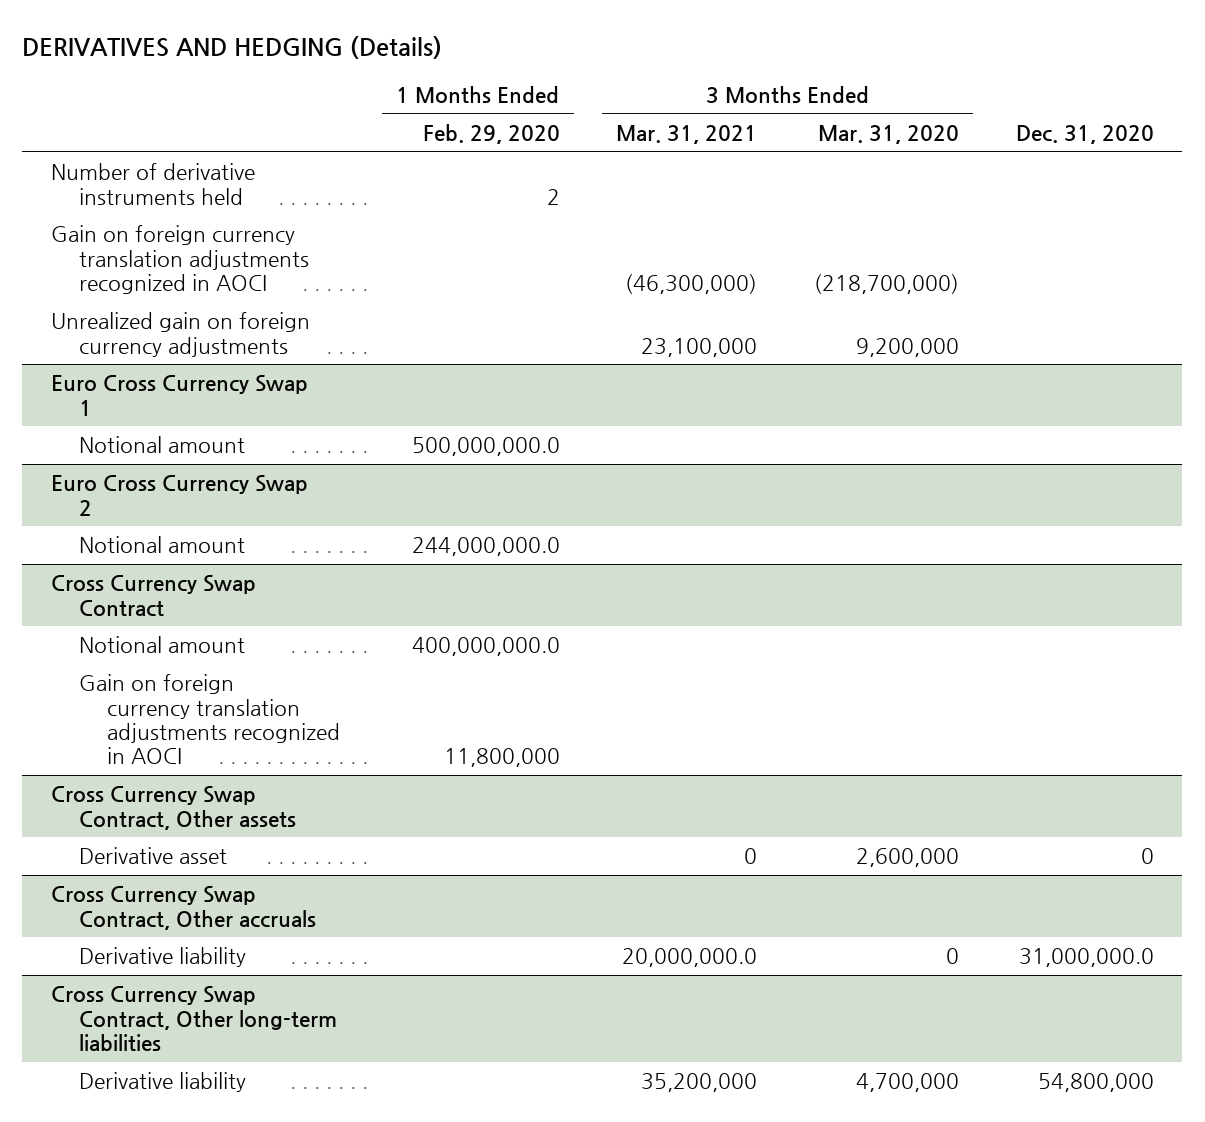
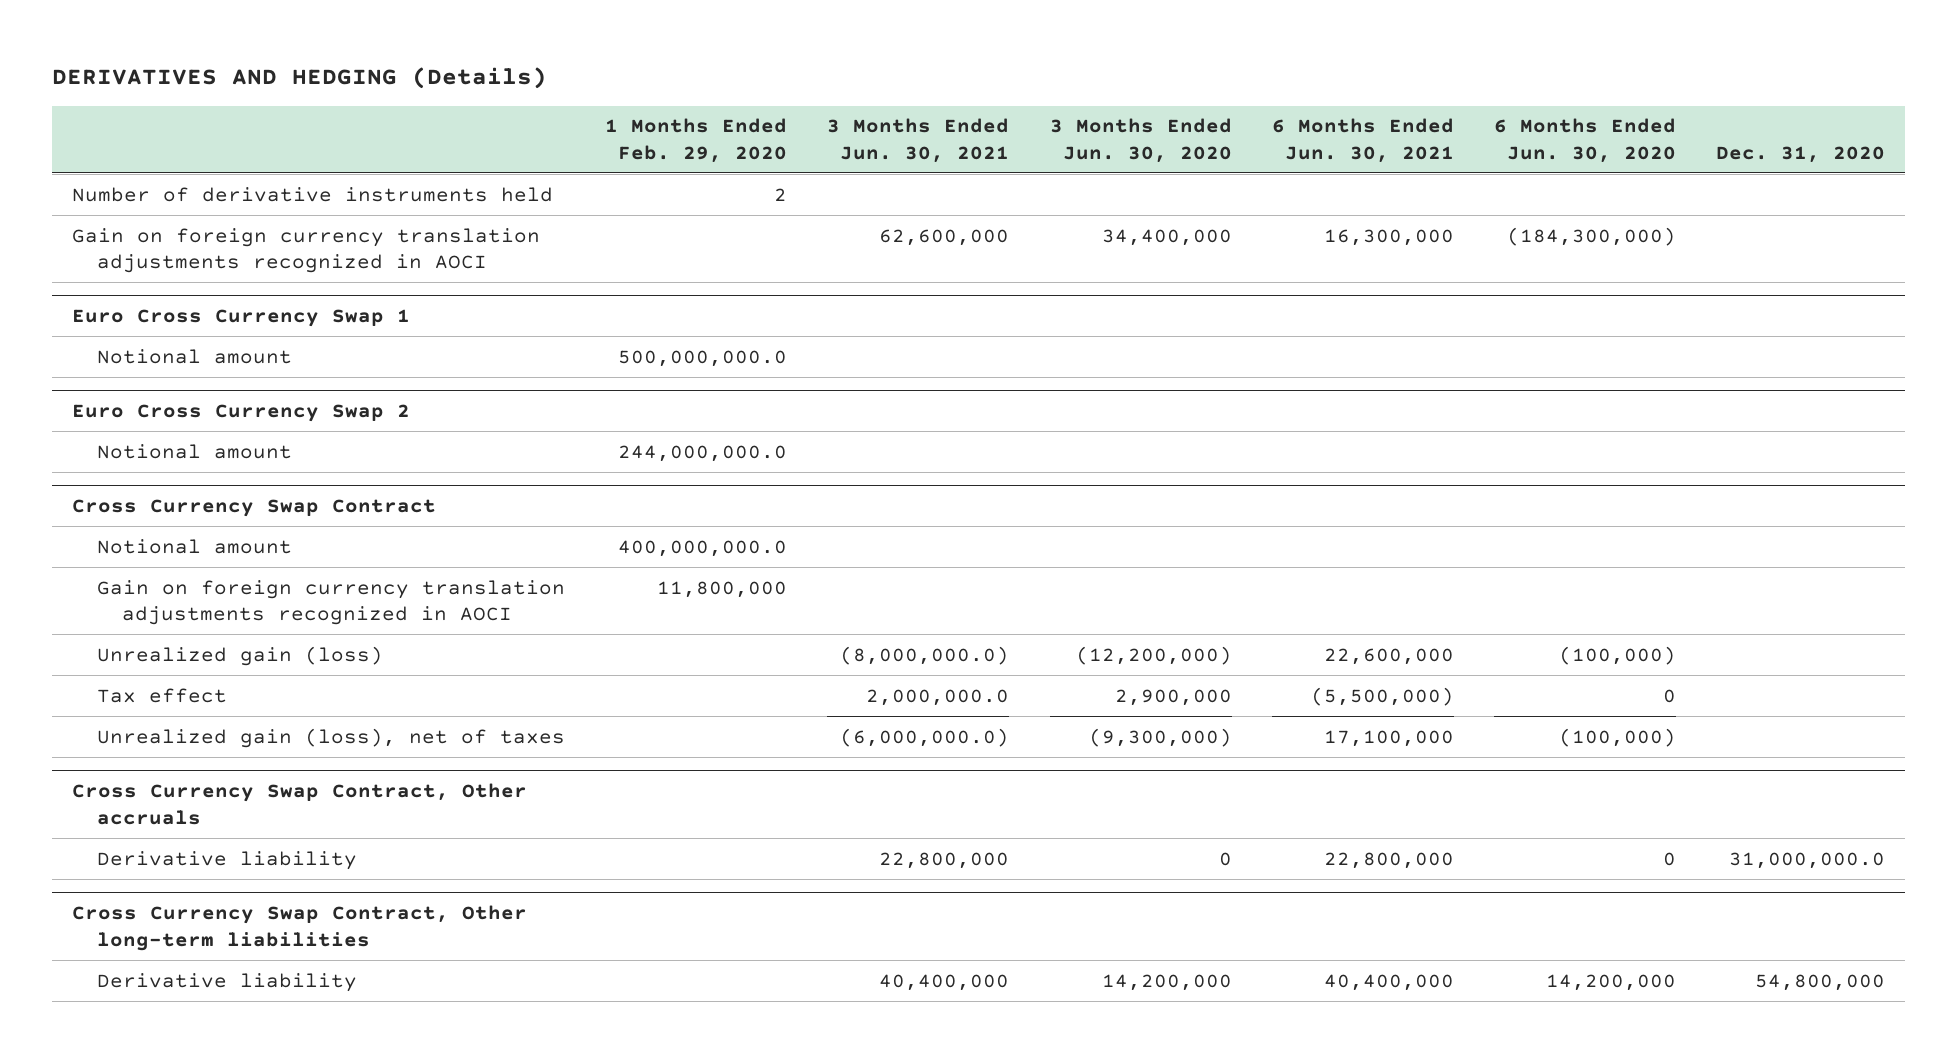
- | 1 Months Ended Feb. 29, 2020 | 3 Months Ended Mar. 31, 2021 | 3 Months Ended Mar. 31, 2020 | Dec. 31, 2020
+ | 1 Months Ended Feb. 29, 2020 | 3 Months Ended Jun. 30, 2021 | 3 Months Ended Jun. 30, 2020 | 6 Months Ended Jun. 30, 2021 | 6 Months Ended Jun. 30, 2020 | Dec. 31, 2020
- Unrealized gain on foreign currency adjustments | | 23,100,000 | 9,200,000 |
- Cross Currency Swap Contract, Other assets
- Derivative asset | | 0 | 2,600,000 | 0
@ Cross Currency Swap Contract
+ Unrealized gain (loss) | | (8,000,000.0) | (12,200,000) | 22,600,000 | (100,000) |
+ Tax effect | | 2,000,000.0 | 2,900,000 | (5,500,000) | 0 |
+ Unrealized gain (loss), net of taxes | | (6,000,000.0) | (9,300,000) | 17,100,000 | (100,000) |

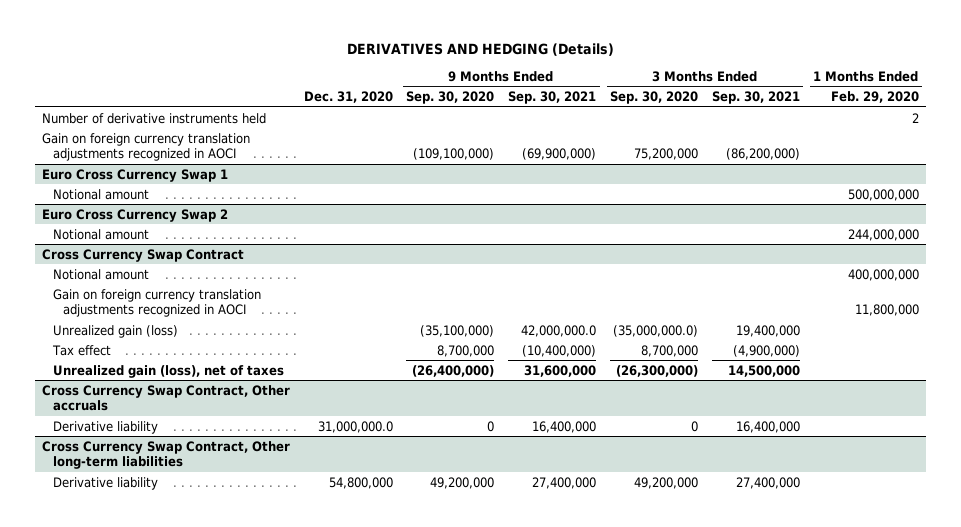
- | 1 Months Ended Feb. 29, 2020 | 3 Months Ended Jun. 30, 2021 | 3 Months Ended Jun. 30, 2020 | 6 Months Ended Jun. 30, 2021 | 6 Months Ended Jun. 30, 2020 | Dec. 31, 2020
+ | Dec. 31, 2020 | 9 Months Ended Sep. 30, 2020 | 9 Months Ended Sep. 30, 2021 | 3 Months Ended Sep. 30, 2020 | 3 Months Ended Sep. 30, 2021 | 1 Months Ended Feb. 29, 2020
@ Euro Cross Currency Swap 1
- Notional amount | 500,000,000.0 | | | | |
+ Notional amount | | | | | | 500,000,000
@ Euro Cross Currency Swap 2
- Notional amount | 244,000,000.0 | | | | |
+ Notional amount | | | | | | 244,000,000
@ Cross Currency Swap Contract
- Notional amount | 400,000,000.0 | | | | |
+ Notional amount | | | | | | 400,000,000

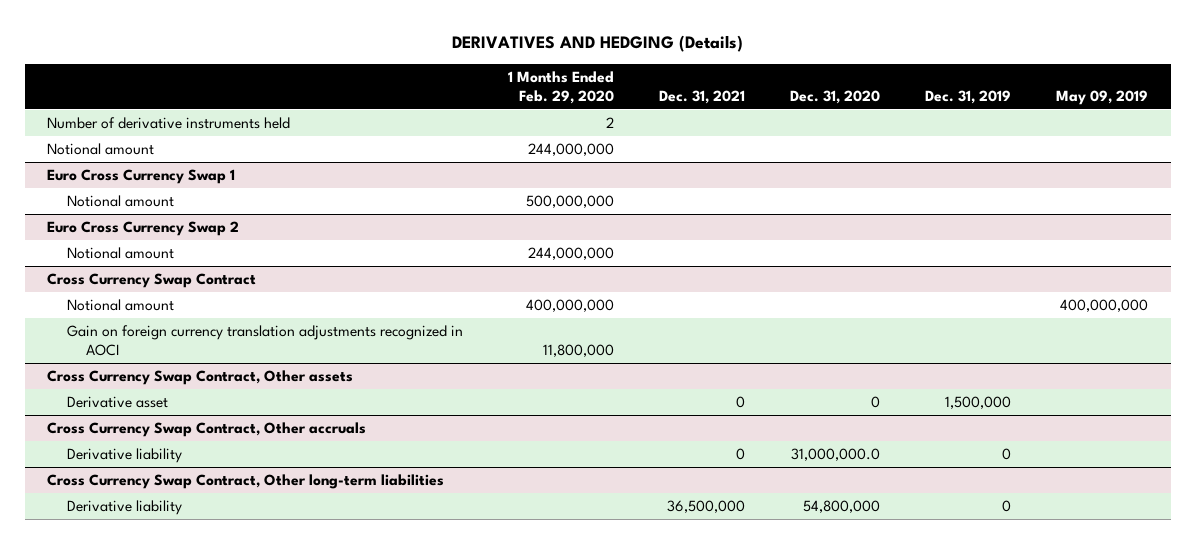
- | Dec. 31, 2020 | 9 Months Ended Sep. 30, 2020 | 9 Months Ended Sep. 30, 2021 | 3 Months Ended Sep. 30, 2020 | 3 Months Ended Sep. 30, 2021 | 1 Months Ended Feb. 29, 2020
+ | 1 Months Ended Feb. 29, 2020 | Dec. 31, 2021 | Dec. 31, 2020 | Dec. 31, 2019 | May 09, 2019
- Gain on foreign currency translation adjustments recognized in AOCI | | (109,100,000) | (69,900,000) | 75,200,000 | (86,200,000) |
+ Notional amount | 244,000,000 | | | |
@ Cross Currency Swap Contract
- Unrealized gain (loss) | | (35,100,000) | 42,000,000.0 | (35,000,000.0) | 19,400,000 |
- Tax effect | | 8,700,000 | (10,400,000) | 8,700,000 | (4,900,000) |
- Unrealized gain (loss), net of taxes | | (26,400,000) | 31,600,000 | (26,300,000) | 14,500,000 |
+ Cross Currency Swap Contract, Other assets
+ Derivative asset | | 0 | 0 | 1,500,000 |

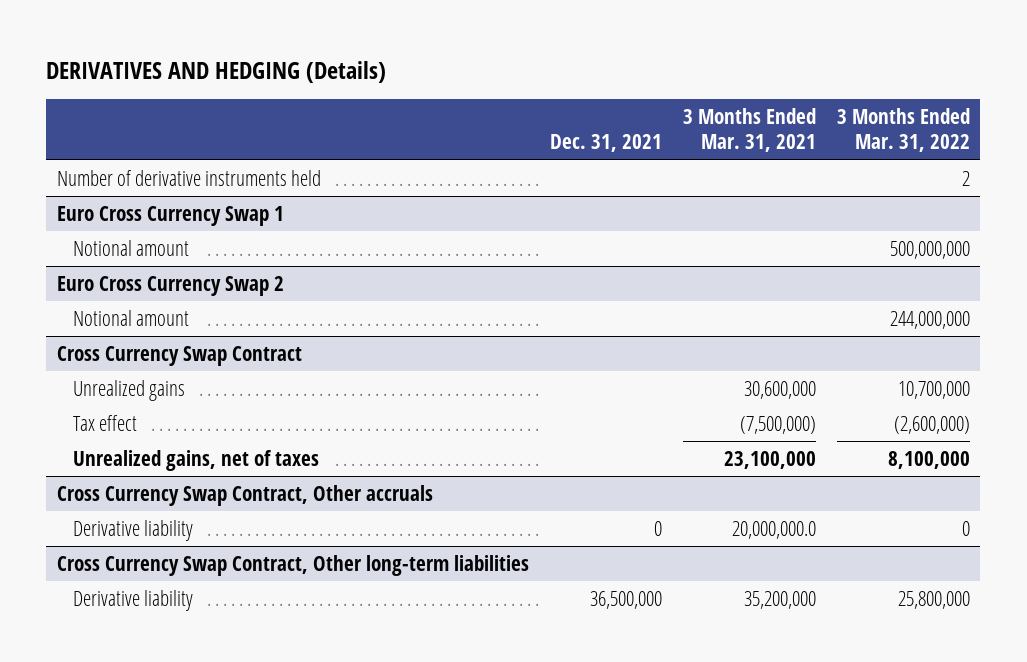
- | 1 Months Ended Feb. 29, 2020 | Dec. 31, 2021 | Dec. 31, 2020 | Dec. 31, 2019 | May 09, 2019
+ | Dec. 31, 2021 | 3 Months Ended Mar. 31, 2021 | 3 Months Ended Mar. 31, 2022
- Notional amount | 244,000,000 | | | |
@ Cross Currency Swap Contract
- Notional amount | 400,000,000 | | | | 400,000,000
- Gain on foreign currency translation adjustments recognized in AOCI | 11,800,000 | | | |
- Cross Currency Swap Contract, Other assets
- Derivative asset | | 0 | 0 | 1,500,000 |
@ Cross Currency Swap Contract
+ Unrealized gains | | 30,600,000 | 10,700,000
+ Tax effect | | (7,500,000) | (2,600,000)
+ Unrealized gains, net of taxes | | 23,100,000 | 8,100,000

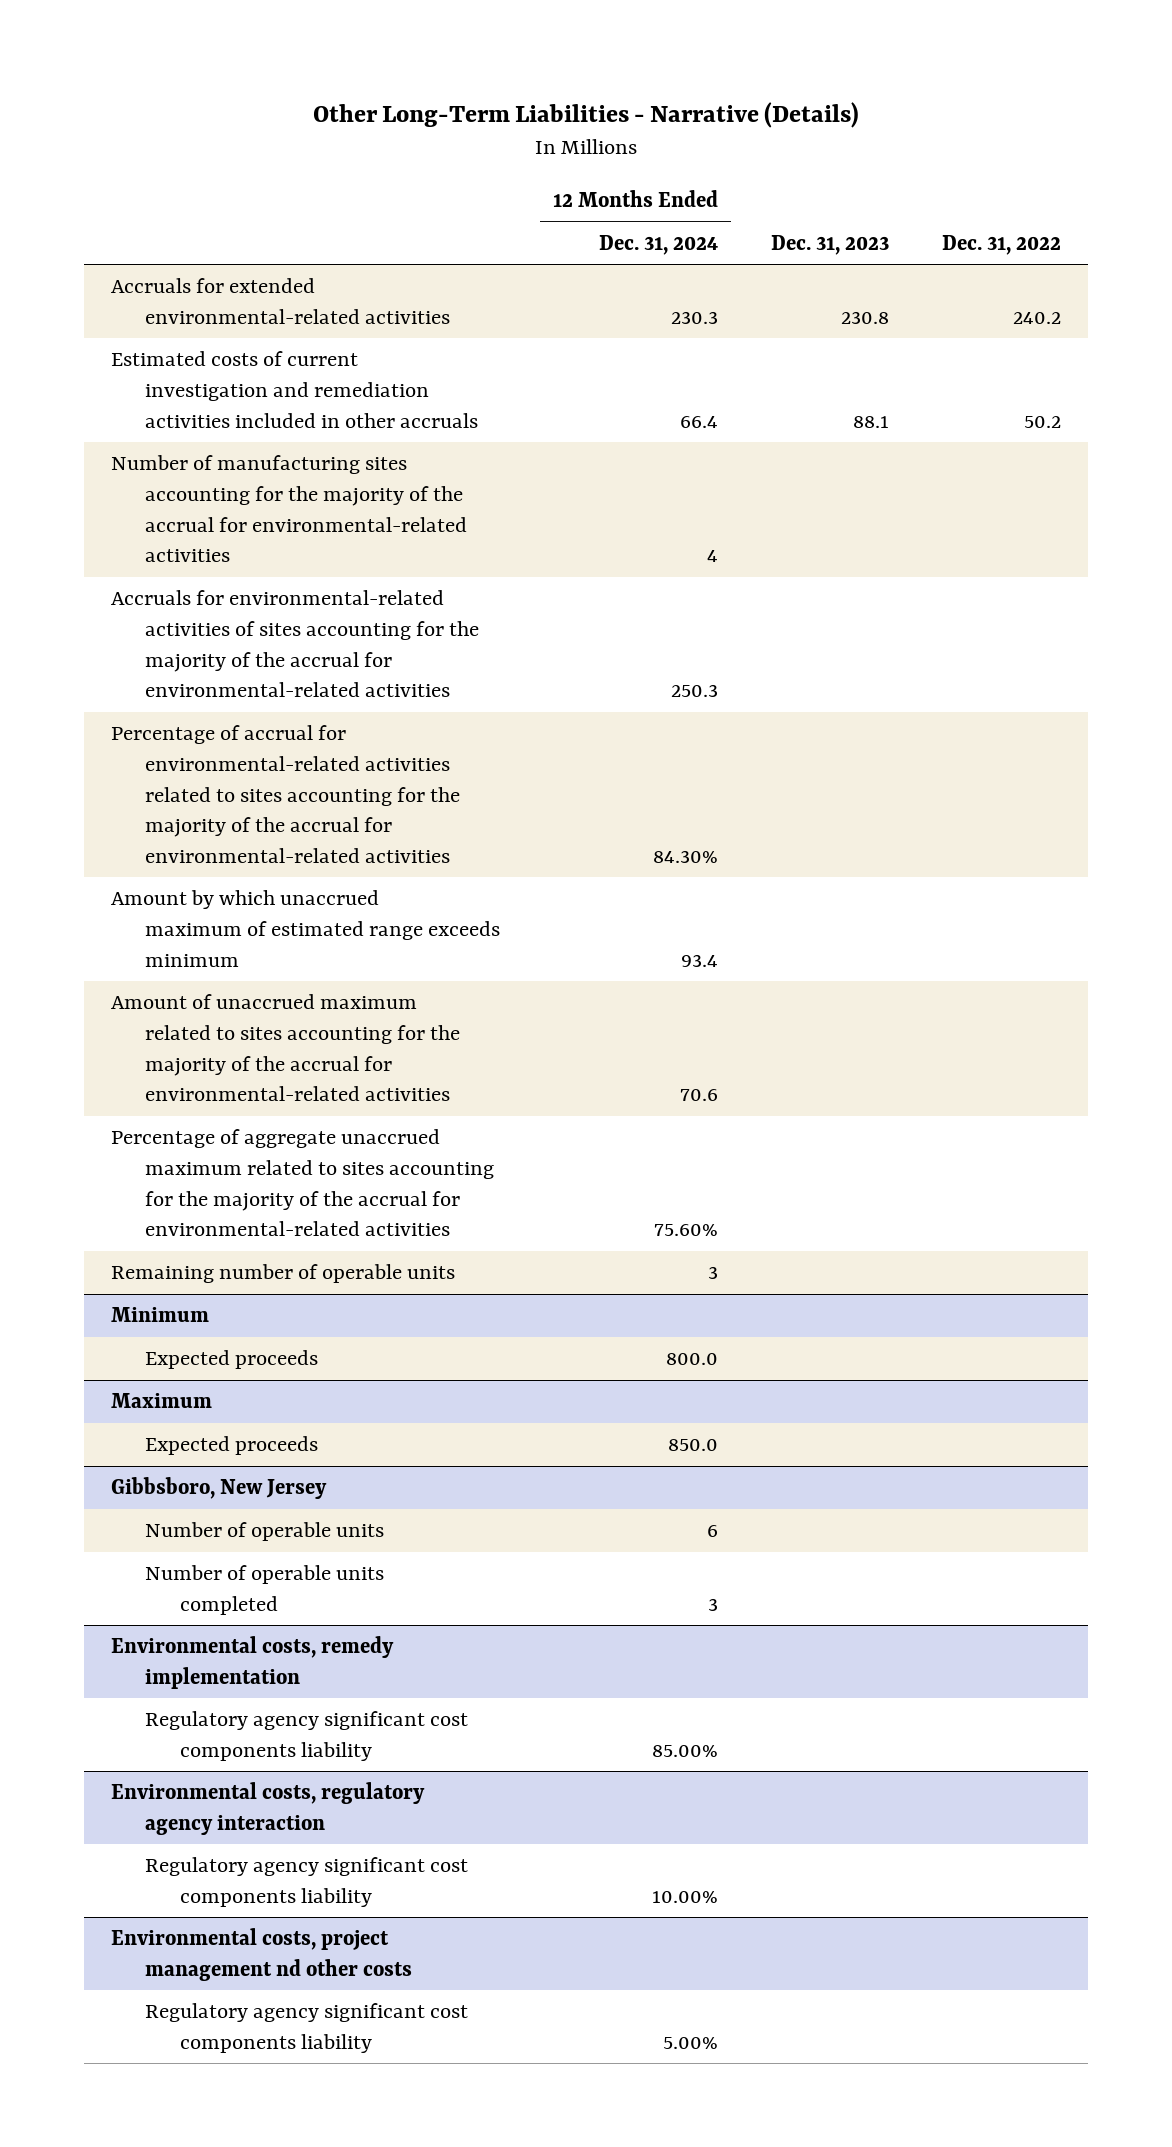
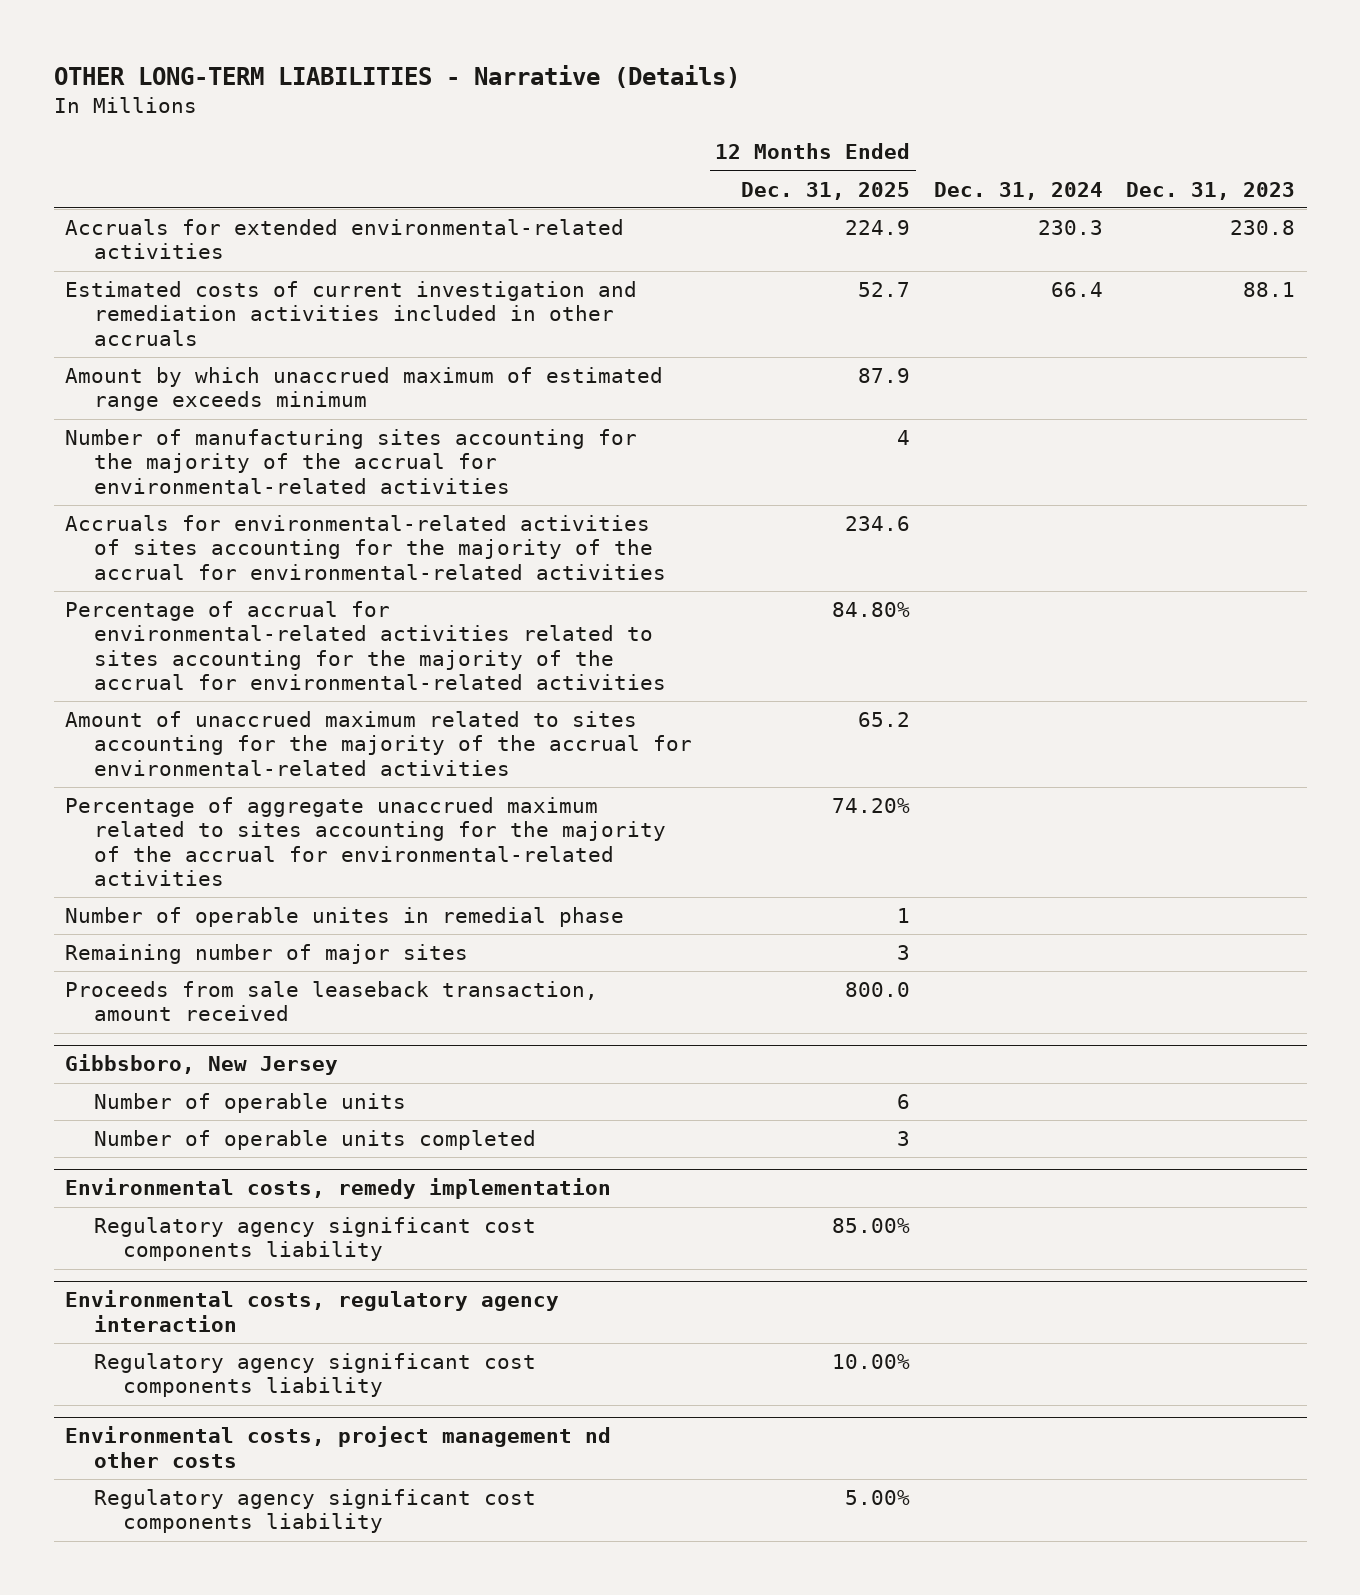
- Other Long-Term Liabilities - Narrative (Details)
+ OTHER LONG-TERM LIABILITIES - Narrative (Details)
- | 12 Months Ended Dec. 31, 2024 | Dec. 31, 2023 | Dec. 31, 2022
+ | 12 Months Ended Dec. 31, 2025 | Dec. 31, 2024 | Dec. 31, 2023
moved up: Amount by which unaccrued maximum of estimated range exceeds minimum | 87.9 | |
- Remaining number of operable units | 3 | |
- Minimum
- Expected proceeds | 800.0 | |
- Maximum
- Expected proceeds | 850.0 | |
+ Number of operable unites in remedial phase | 1 | |
+ Remaining number of major sites | 3 | |
+ Proceeds from sale leaseback transaction, amount received | 800.0 | |

